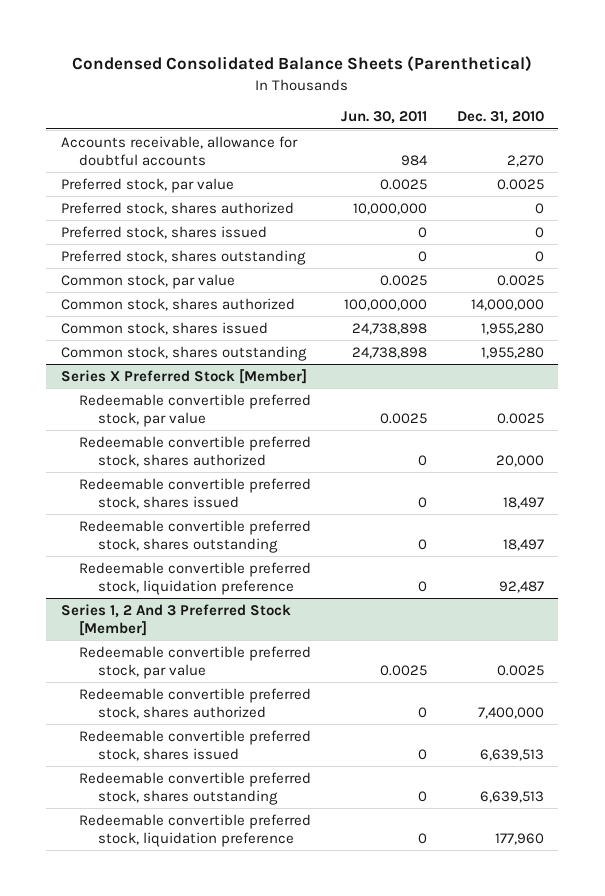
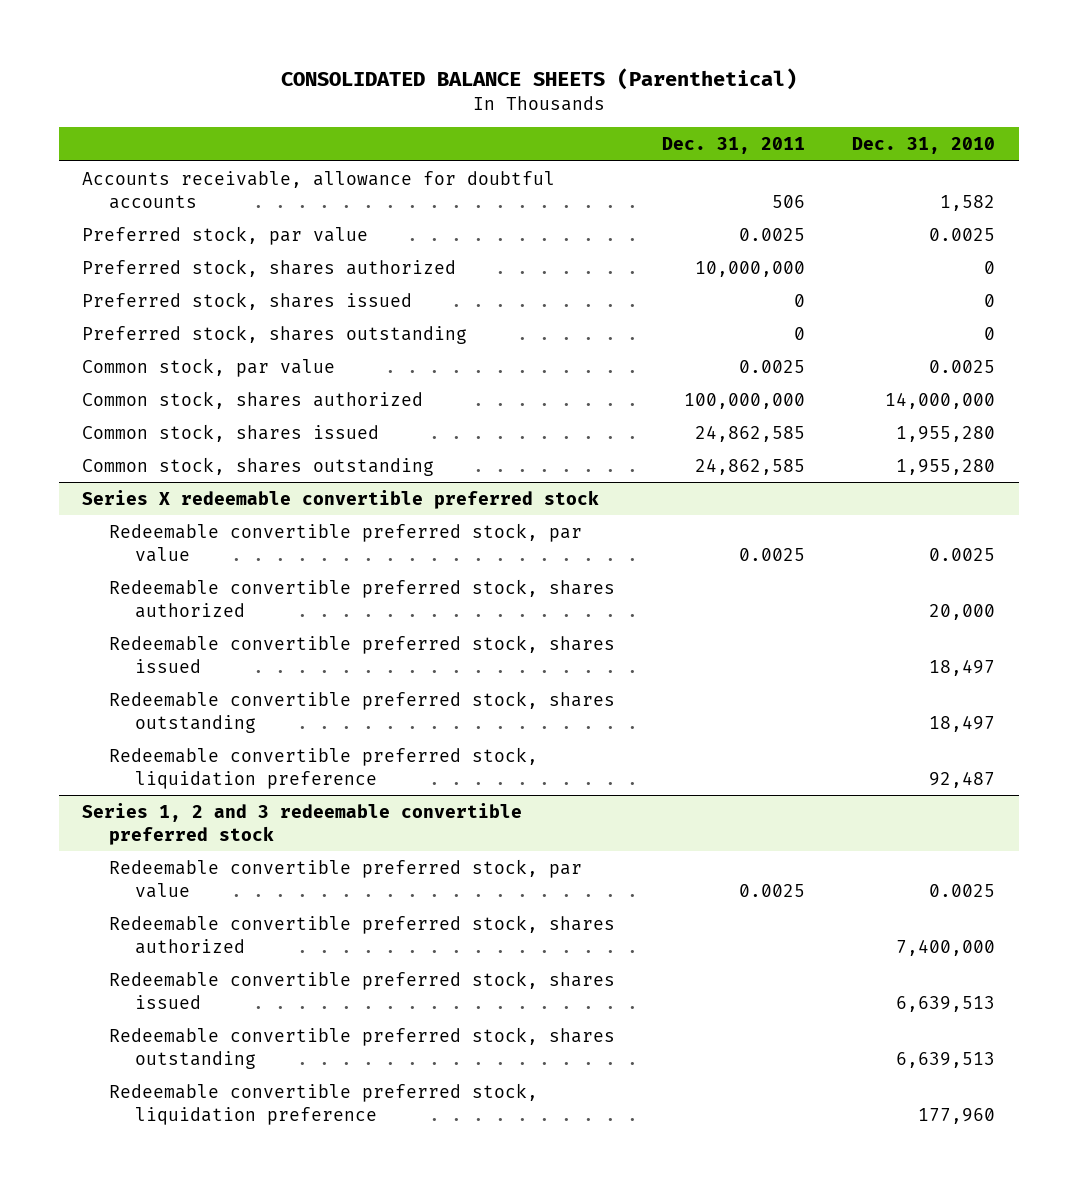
- Condensed Consolidated Balance Sheets (Parenthetical)
+ CONSOLIDATED BALANCE SHEETS (Parenthetical)
- | Jun. 30, 2011 | Dec. 31, 2010
+ | Dec. 31, 2011 | Dec. 31, 2010
- Accounts receivable, allowance for doubtful accounts | 984 | 2,270
+ Accounts receivable, allowance for doubtful accounts | 506 | 1,582
- Series X Preferred Stock [Member]
+ Series X redeemable convertible preferred stock
- Series 1, 2 And 3 Preferred Stock [Member]
+ Series 1, 2 and 3 redeemable convertible preferred stock

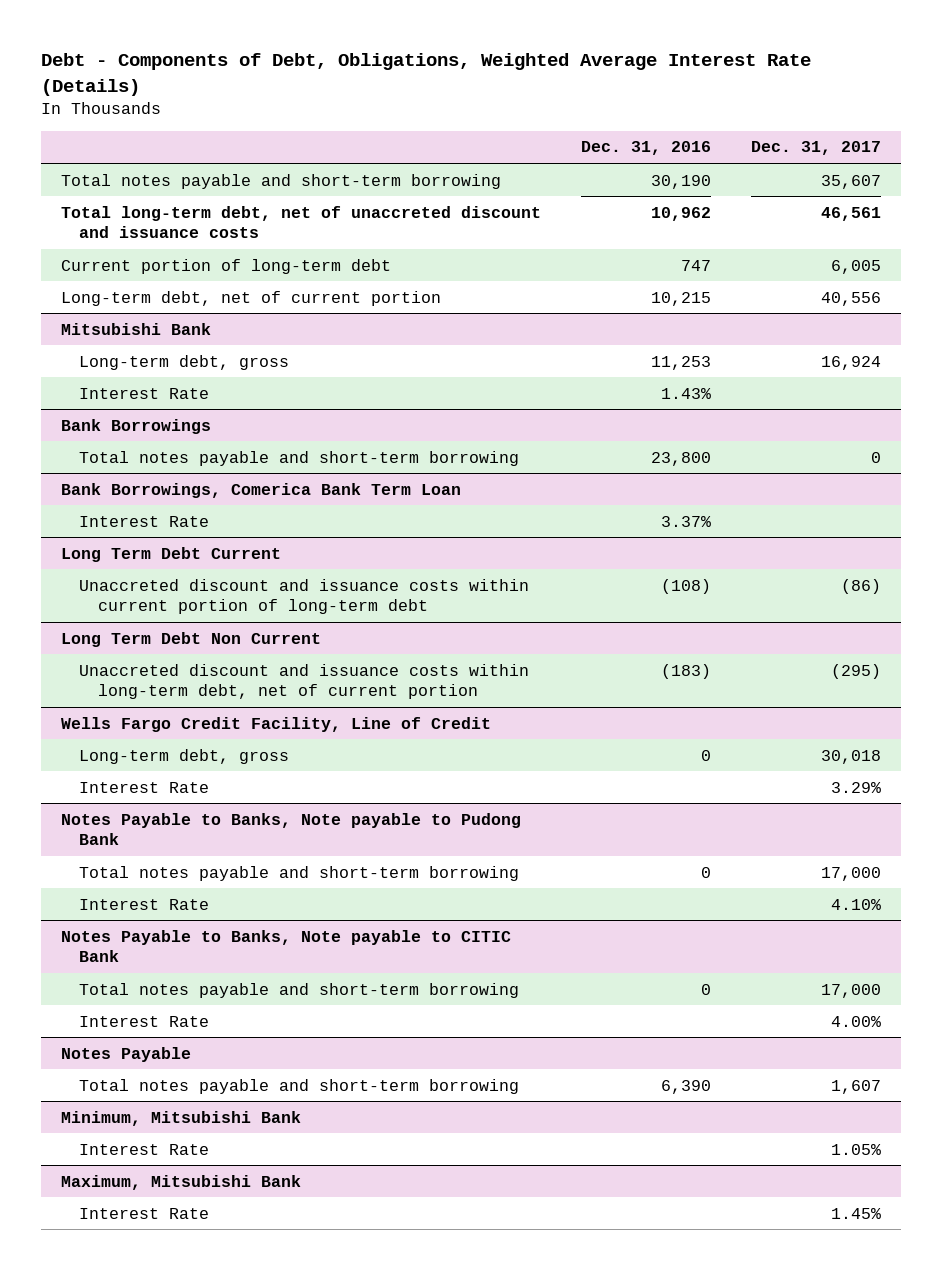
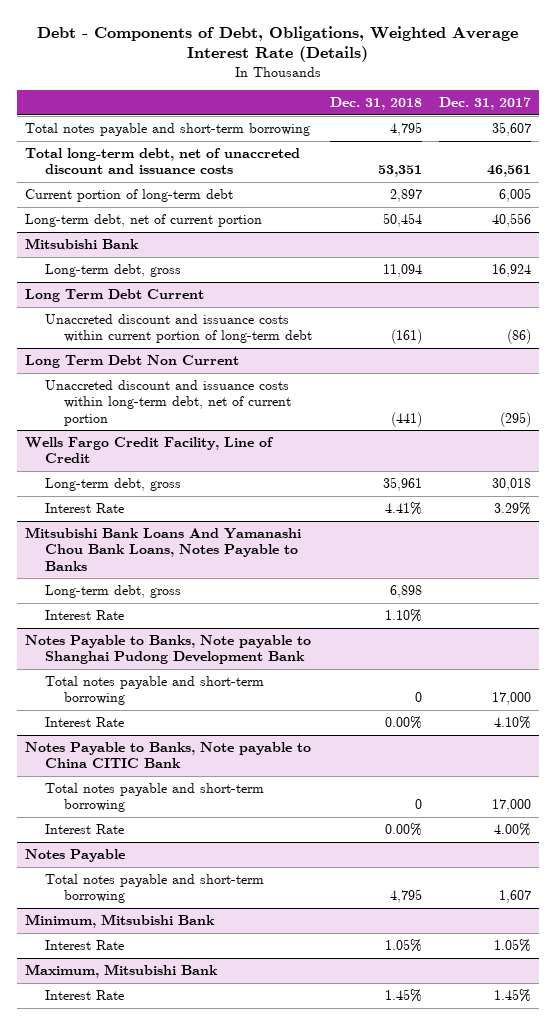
- | Dec. 31, 2016 | Dec. 31, 2017
+ | Dec. 31, 2018 | Dec. 31, 2017
@ Mitsubishi Bank
- Interest Rate | 1.43% |
- Bank Borrowings
- Total notes payable and short-term borrowing | 23,800 | 0
- Bank Borrowings, Comerica Bank Term Loan
- Interest Rate | 3.37% |
- Notes Payable to Banks, Note payable to Pudong Bank
+ Mitsubishi Bank Loans And Yamanashi Chou Bank Loans, Notes Payable to Banks
+ Long-term debt, gross | 6,898 |
+ Interest Rate | 1.10% |
+ Notes Payable to Banks, Note payable to Shanghai Pudong Development Bank
- Notes Payable to Banks, Note payable to CITIC Bank
+ Notes Payable to Banks, Note payable to China CITIC Bank

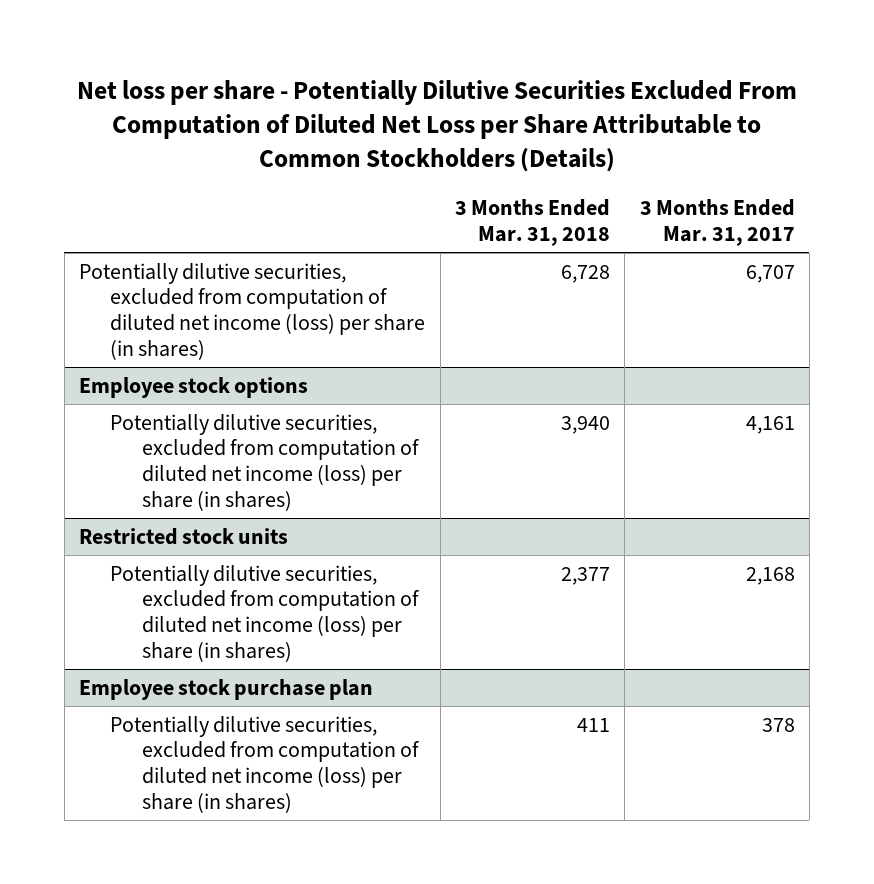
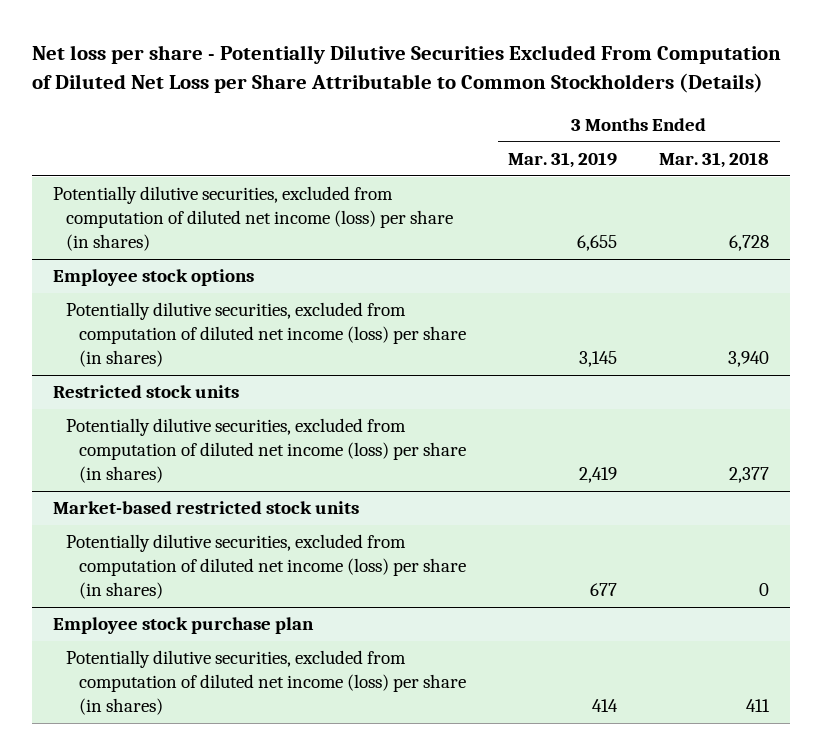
- | 3 Months Ended Mar. 31, 2018 | 3 Months Ended Mar. 31, 2017
+ | 3 Months Ended Mar. 31, 2019 | 3 Months Ended Mar. 31, 2018
+ Market-based restricted stock units
+ Potentially dilutive securities, excluded from computation of diluted net income (loss) per share (in shares) | 677 | 0

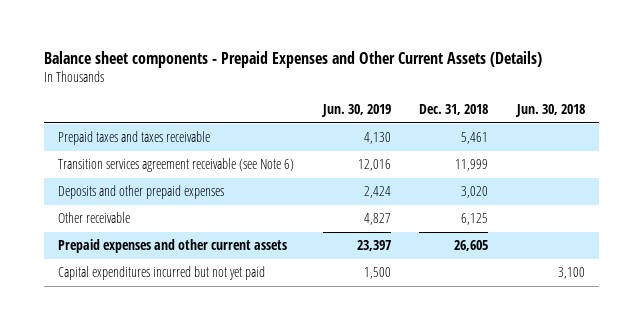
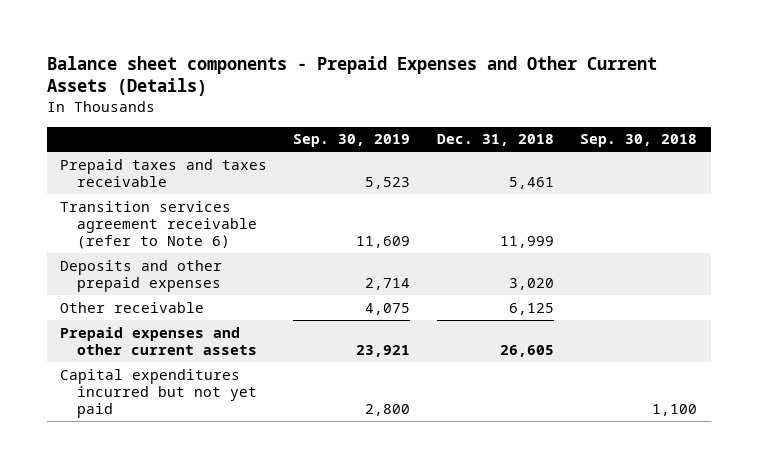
- | Jun. 30, 2019 | Dec. 31, 2018 | Jun. 30, 2018
+ | Sep. 30, 2019 | Dec. 31, 2018 | Sep. 30, 2018
- Transition services agreement receivable (see Note 6) | 12,016 | 11,999 |
+ Transition services agreement receivable (refer to Note 6) | 11,609 | 11,999 |

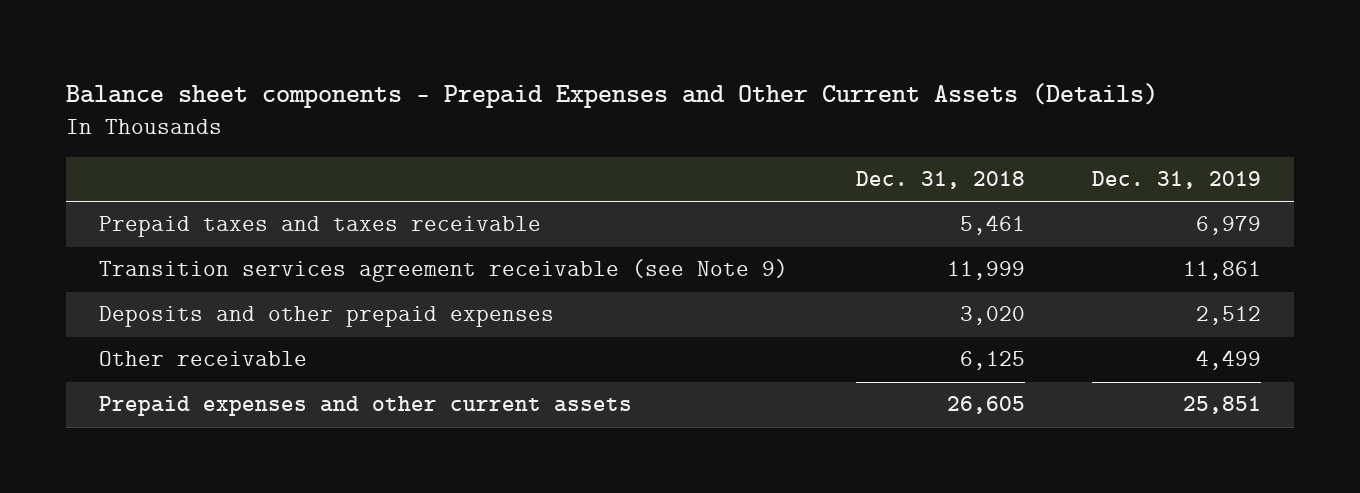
- | Sep. 30, 2019 | Dec. 31, 2018 | Sep. 30, 2018
+ | Dec. 31, 2018 | Dec. 31, 2019
- Transition services agreement receivable (refer to Note 6) | 11,609 | 11,999 |
+ Transition services agreement receivable (see Note 9) | 11,999 | 11,861
- Capital expenditures incurred but not yet paid | 2,800 | | 1,100

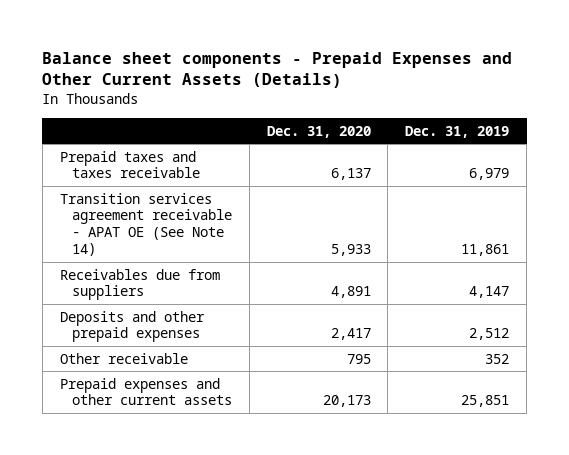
- | Dec. 31, 2018 | Dec. 31, 2019
+ | Dec. 31, 2020 | Dec. 31, 2019
- Transition services agreement receivable (see Note 9) | 11,999 | 11,861
+ Transition services agreement receivable - APAT OE (See Note 14) | 5,933 | 11,861
+ Receivables due from suppliers | 4,891 | 4,147
- Other receivable | 6,125 | 4,499
+ Other receivable | 795 | 352

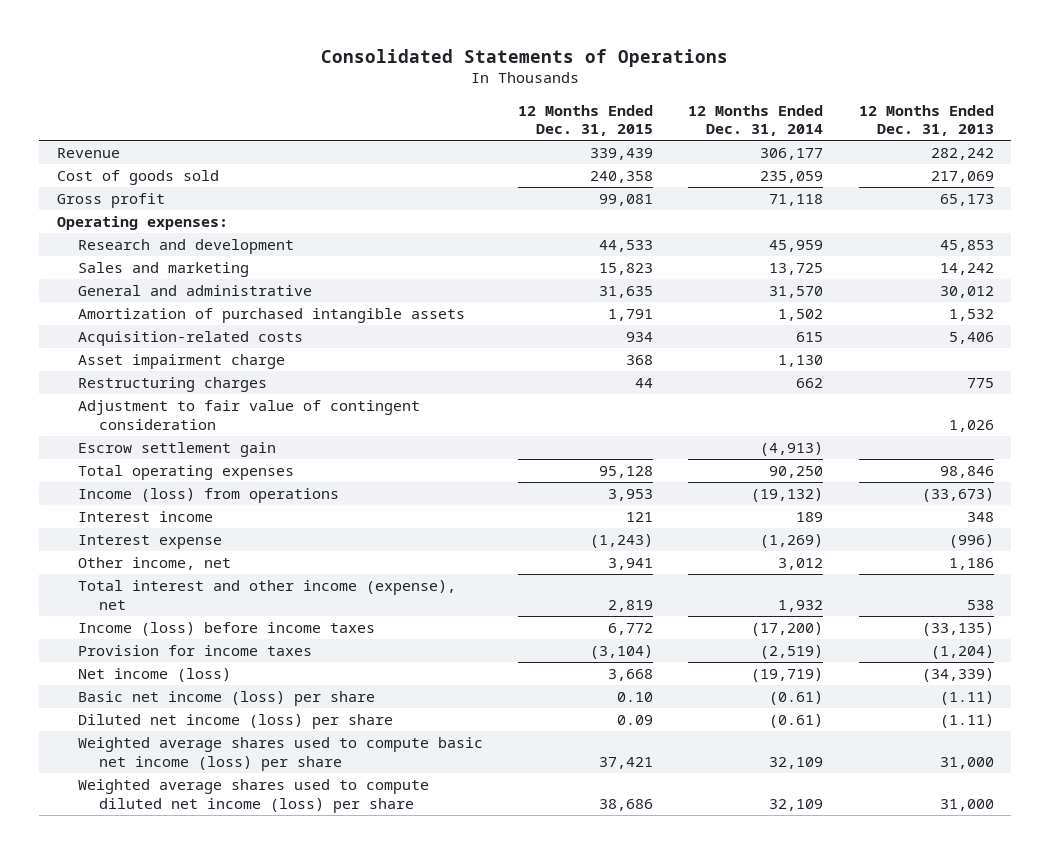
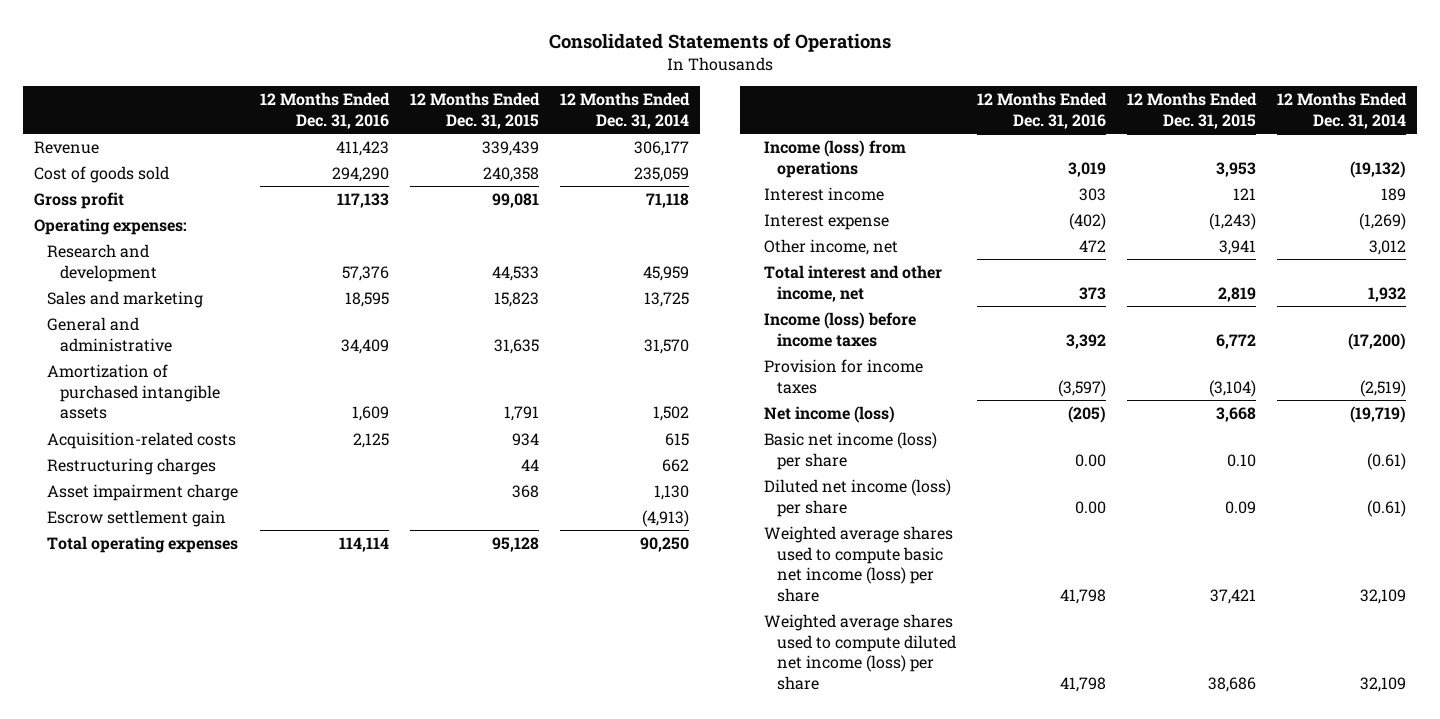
- | 12 Months Ended Dec. 31, 2015 | 12 Months Ended Dec. 31, 2014 | 12 Months Ended Dec. 31, 2013
+ | 12 Months Ended Dec. 31, 2016 | 12 Months Ended Dec. 31, 2015 | 12 Months Ended Dec. 31, 2014
- Adjustment to fair value of contingent consideration | | | 1,026
moved down: Asset impairment charge | | 368 | 1,130
- Total interest and other income (expense), net | 2,819 | 1,932 | 538
+ Total interest and other income, net | 373 | 2,819 | 1,932

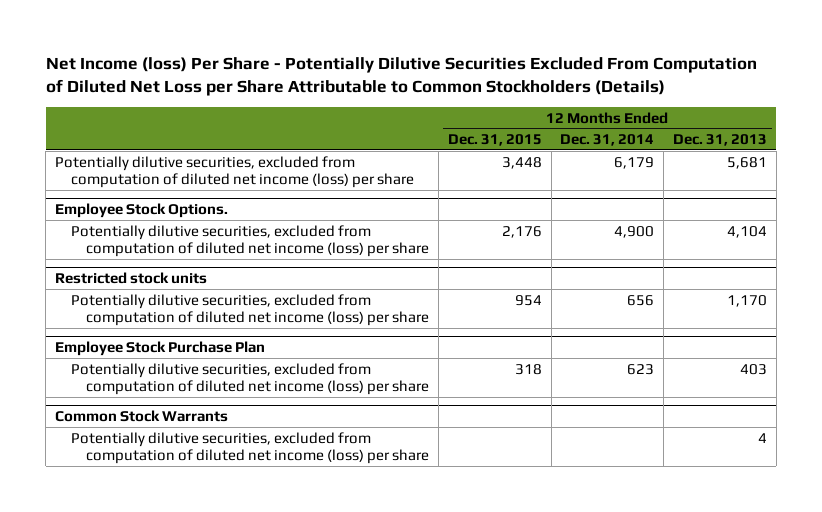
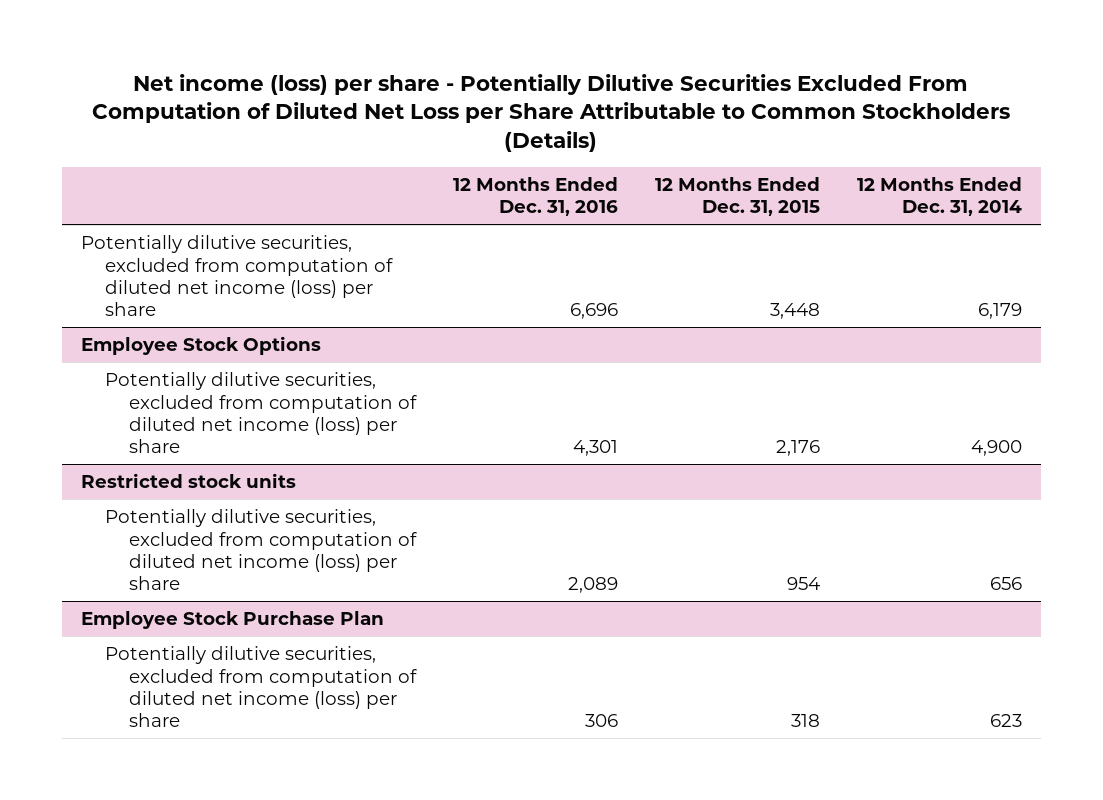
- Net Income (loss) Per Share - Potentially Dilutive Securities Excluded From Computation of Diluted Net Loss per Share Attributable to Common Stockholders (Details)
+ Net income (loss) per share - Potentially Dilutive Securities Excluded From Computation of Diluted Net Loss per Share Attributable to Common Stockholders (Details)
- | 12 Months Ended Dec. 31, 2015 | 12 Months Ended Dec. 31, 2014 | 12 Months Ended Dec. 31, 2013
+ | 12 Months Ended Dec. 31, 2016 | 12 Months Ended Dec. 31, 2015 | 12 Months Ended Dec. 31, 2014
- Employee Stock Options.
+ Employee Stock Options
- Common Stock Warrants
- Potentially dilutive securities, excluded from computation of diluted net income (loss) per share | | | 4

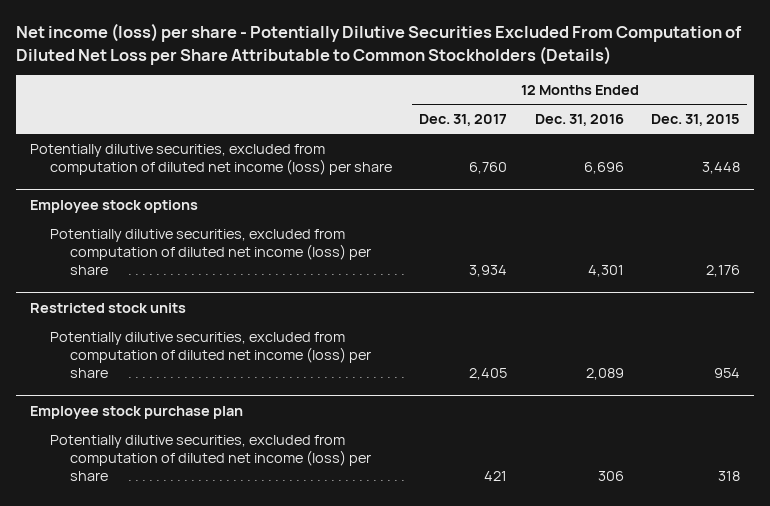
- | 12 Months Ended Dec. 31, 2016 | 12 Months Ended Dec. 31, 2015 | 12 Months Ended Dec. 31, 2014
+ | 12 Months Ended Dec. 31, 2017 | 12 Months Ended Dec. 31, 2016 | 12 Months Ended Dec. 31, 2015
- Employee Stock Options
+ Employee stock options
- Employee Stock Purchase Plan
+ Employee stock purchase plan

